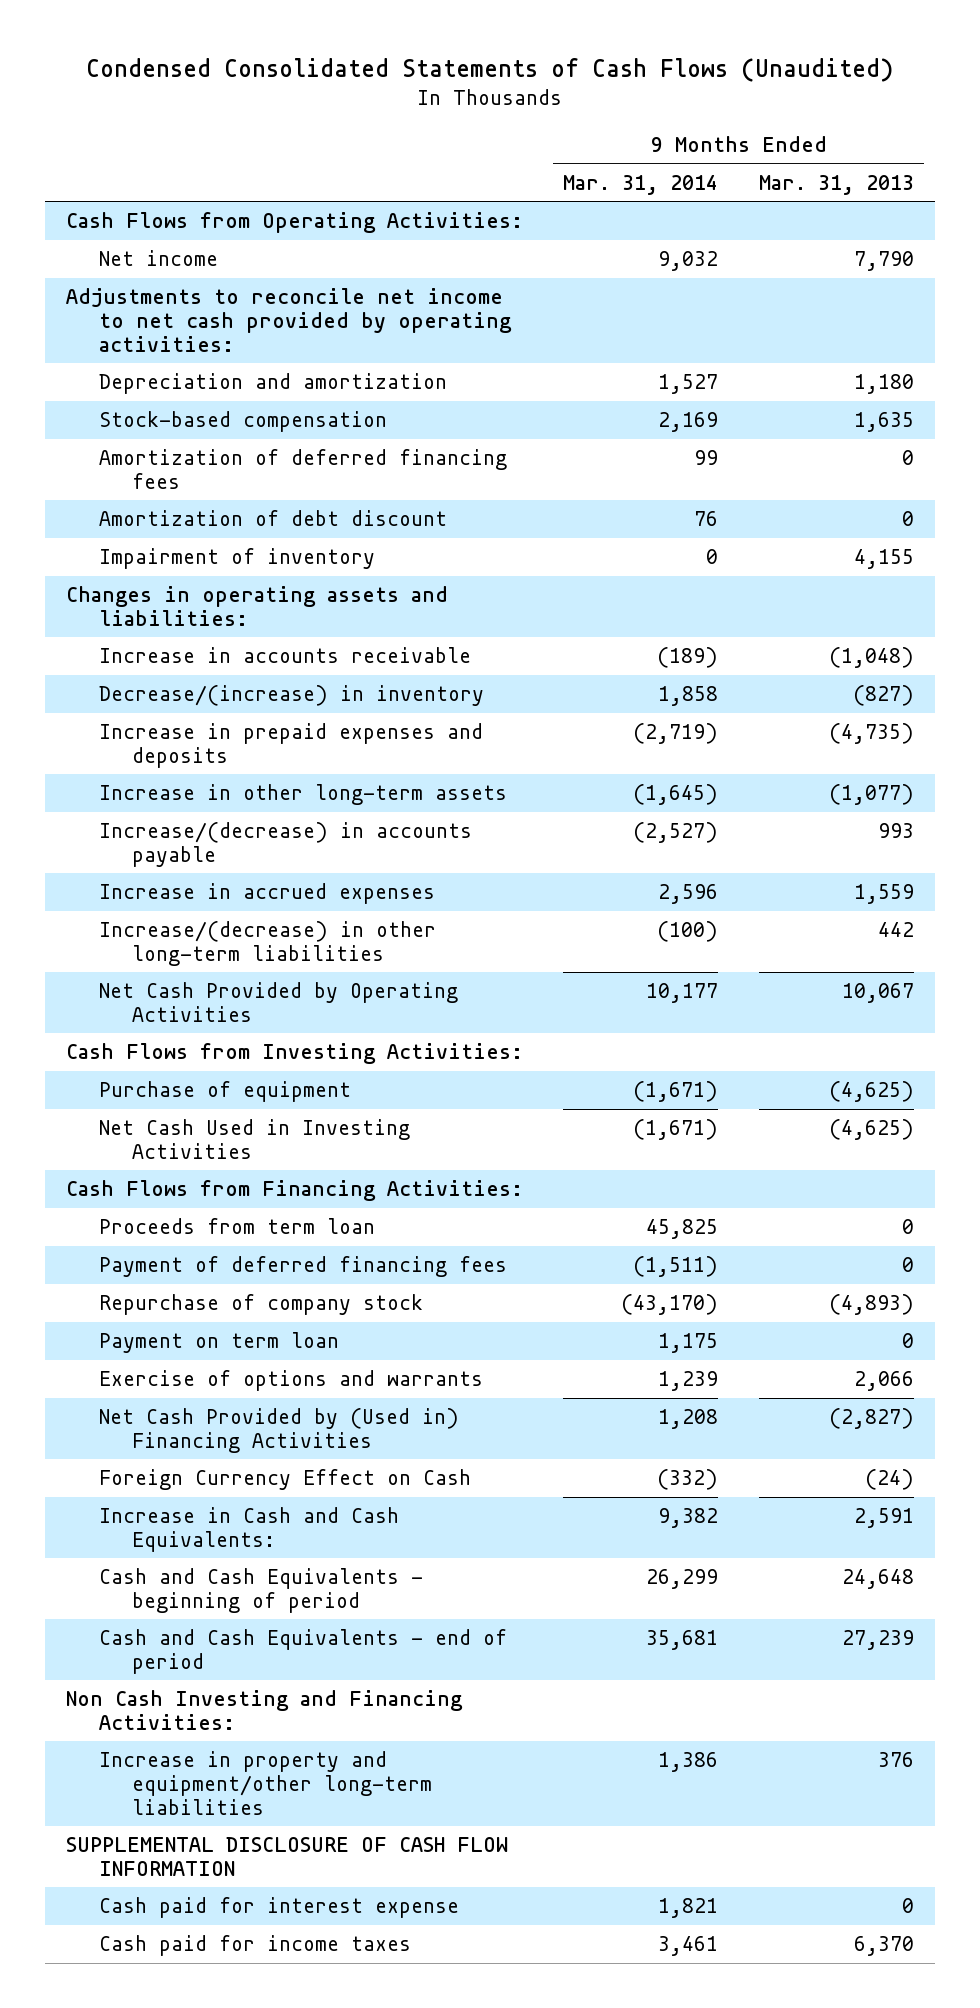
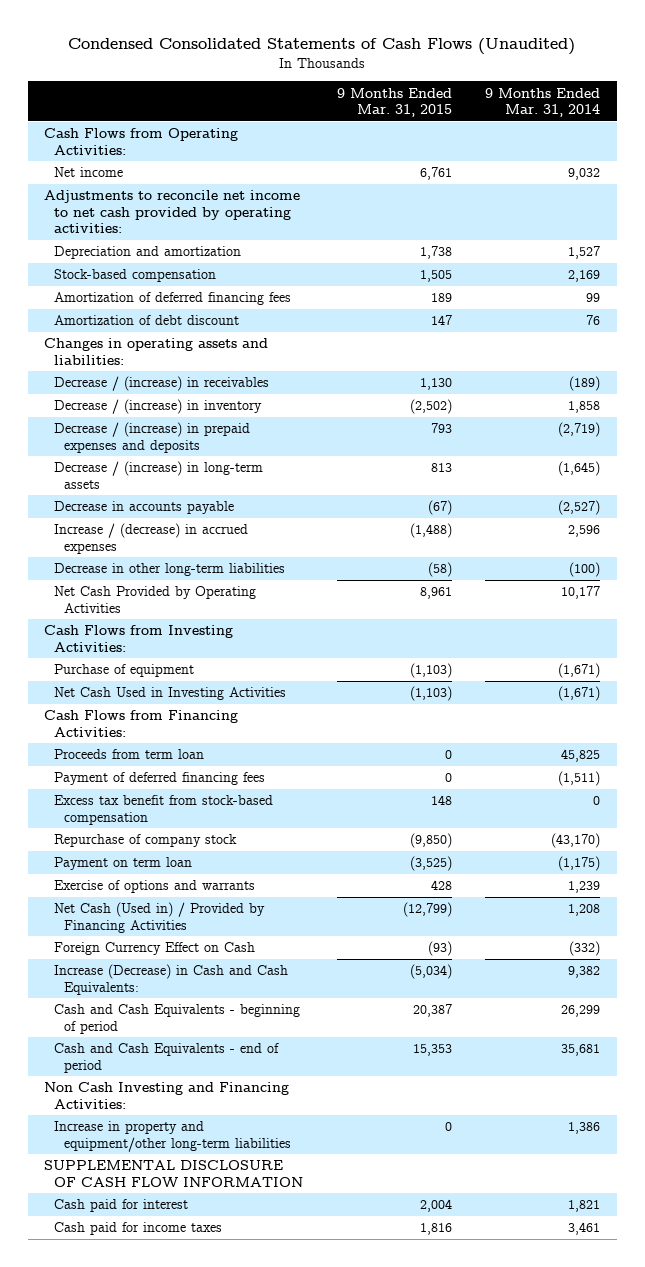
- | 9 Months Ended Mar. 31, 2014 | 9 Months Ended Mar. 31, 2013
+ | 9 Months Ended Mar. 31, 2015 | 9 Months Ended Mar. 31, 2014
- Impairment of inventory | 0 | 4,155
- Increase in accounts receivable | (189) | (1,048)
- Decrease/(increase) in inventory | 1,858 | (827)
- Increase in prepaid expenses and deposits | (2,719) | (4,735)
- Increase in other long-term assets | (1,645) | (1,077)
- Increase/(decrease) in accounts payable | (2,527) | 993
- Increase in accrued expenses | 2,596 | 1,559
- Increase/(decrease) in other long-term liabilities | (100) | 442
+ Decrease / (increase) in receivables | 1,130 | (189)
+ Decrease / (increase) in inventory | (2,502) | 1,858
+ Decrease / (increase) in prepaid expenses and deposits | 793 | (2,719)
+ Decrease / (increase) in long-term assets | 813 | (1,645)
+ Decrease in accounts payable | (67) | (2,527)
+ Increase / (decrease) in accrued expenses | (1,488) | 2,596
+ Decrease in other long-term liabilities | (58) | (100)
+ Excess tax benefit from stock-based compensation | 148 | 0
- Payment on term loan | 1,175 | 0
+ Payment on term loan | (3,525) | (1,175)
- Net Cash Provided by (Used in) Financing Activities | 1,208 | (2,827)
+ Net Cash (Used in) / Provided by Financing Activities | (12,799) | 1,208
- Increase in Cash and Cash Equivalents: | 9,382 | 2,591
+ Increase (Decrease) in Cash and Cash Equivalents: | (5,034) | 9,382
- Cash paid for interest expense | 1,821 | 0
+ Cash paid for interest | 2,004 | 1,821

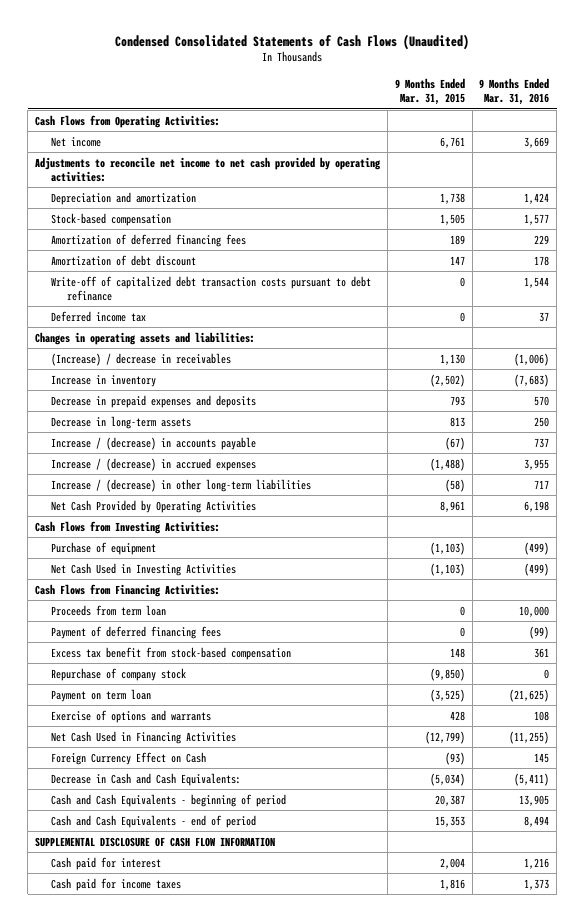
- | 9 Months Ended Mar. 31, 2015 | 9 Months Ended Mar. 31, 2014
+ | 9 Months Ended Mar. 31, 2015 | 9 Months Ended Mar. 31, 2016
+ Write-off of capitalized debt transaction costs pursuant to debt refinance | 0 | 1,544
+ Deferred income tax | 0 | 37
- Decrease / (increase) in receivables | 1,130 | (189)
- Decrease / (increase) in inventory | (2,502) | 1,858
- Decrease / (increase) in prepaid expenses and deposits | 793 | (2,719)
- Decrease / (increase) in long-term assets | 813 | (1,645)
- Decrease in accounts payable | (67) | (2,527)
+ (Increase) / decrease in receivables | 1,130 | (1,006)
+ Increase in inventory | (2,502) | (7,683)
+ Decrease in prepaid expenses and deposits | 793 | 570
+ Decrease in long-term assets | 813 | 250
+ Increase / (decrease) in accounts payable | (67) | 737
- Decrease in other long-term liabilities | (58) | (100)
+ Increase / (decrease) in other long-term liabilities | (58) | 717
- Net Cash (Used in) / Provided by Financing Activities | (12,799) | 1,208
+ Net Cash Used in Financing Activities | (12,799) | (11,255)
- Increase (Decrease) in Cash and Cash Equivalents: | (5,034) | 9,382
+ Decrease in Cash and Cash Equivalents: | (5,034) | (5,411)
- Non Cash Investing and Financing Activities:
- Increase in property and equipment/other long-term liabilities | 0 | 1,386

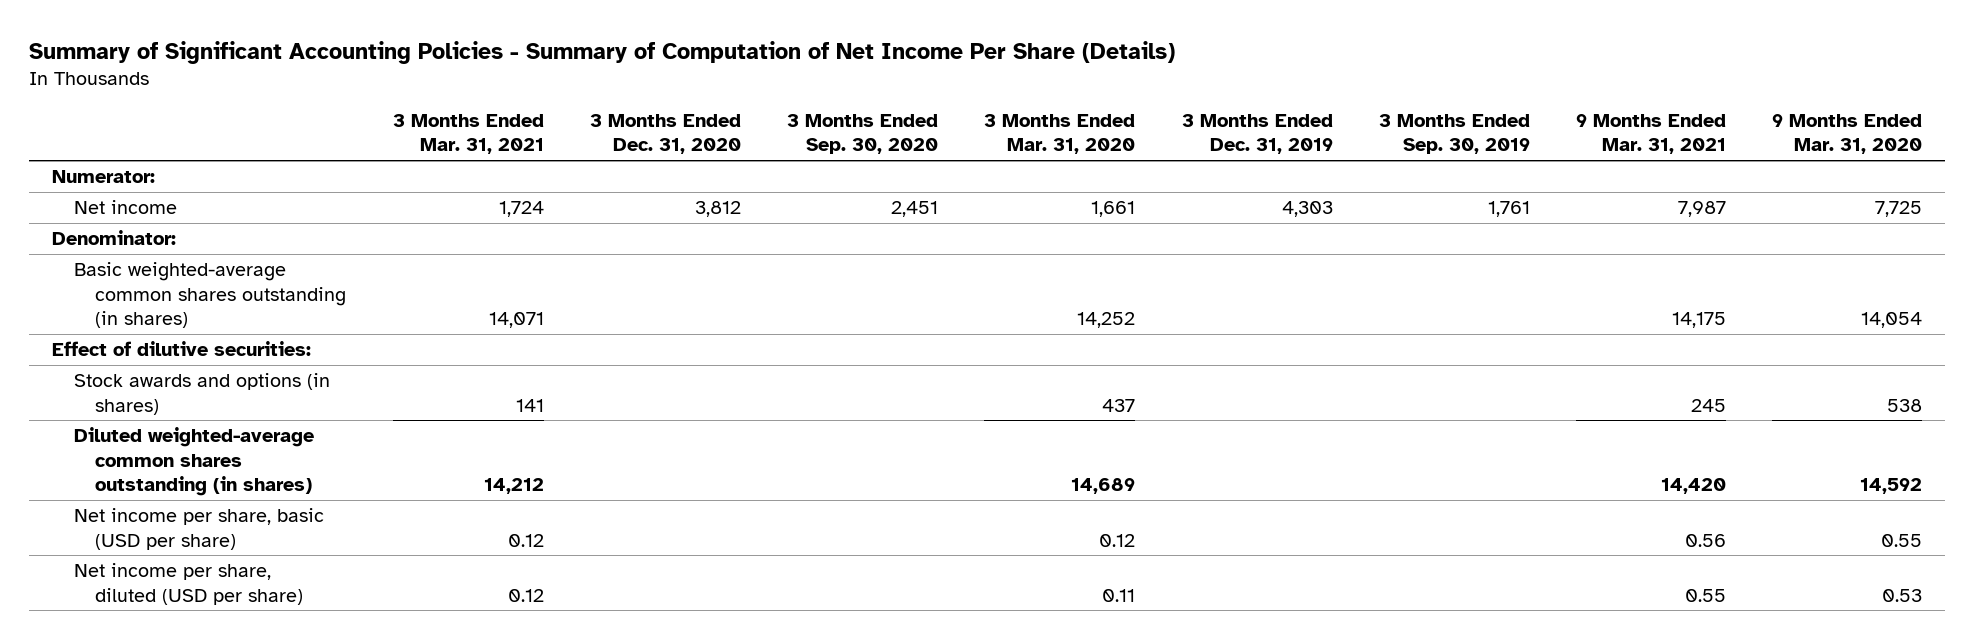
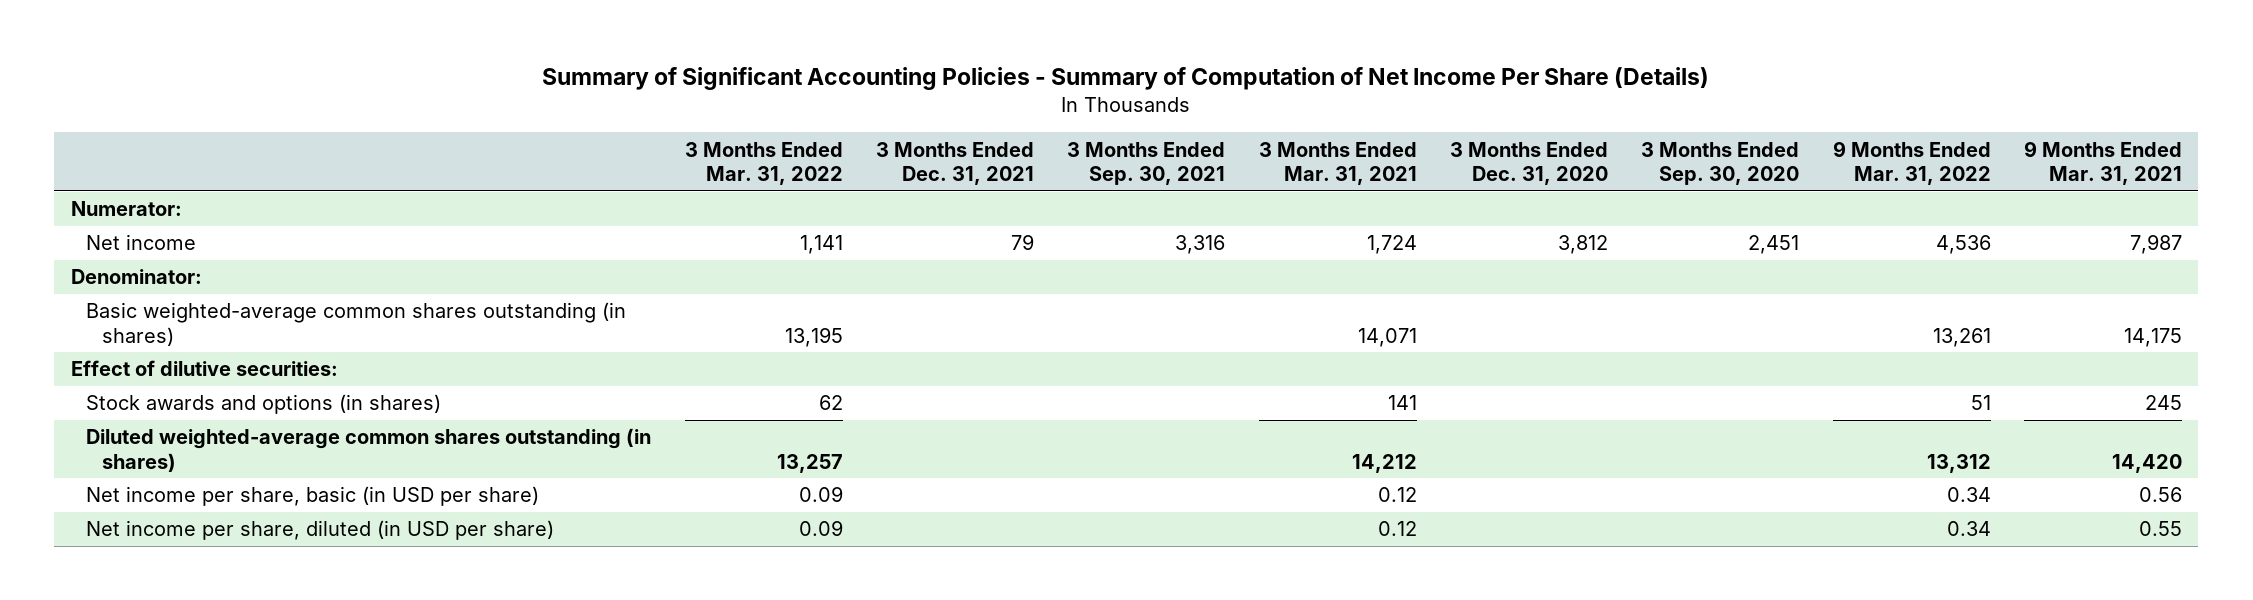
- | 3 Months Ended Mar. 31, 2021 | 3 Months Ended Dec. 31, 2020 | 3 Months Ended Sep. 30, 2020 | 3 Months Ended Mar. 31, 2020 | 3 Months Ended Dec. 31, 2019 | 3 Months Ended Sep. 30, 2019 | 9 Months Ended Mar. 31, 2021 | 9 Months Ended Mar. 31, 2020
+ | 3 Months Ended Mar. 31, 2022 | 3 Months Ended Dec. 31, 2021 | 3 Months Ended Sep. 30, 2021 | 3 Months Ended Mar. 31, 2021 | 3 Months Ended Dec. 31, 2020 | 3 Months Ended Sep. 30, 2020 | 9 Months Ended Mar. 31, 2022 | 9 Months Ended Mar. 31, 2021
- Net income per share, basic (USD per share) | 0.12 | | | 0.12 | | | 0.56 | 0.55
- Net income per share, diluted (USD per share) | 0.12 | | | 0.11 | | | 0.55 | 0.53
+ Net income per share, basic (in USD per share) | 0.09 | | | 0.12 | | | 0.34 | 0.56
+ Net income per share, diluted (in USD per share) | 0.09 | | | 0.12 | | | 0.34 | 0.55

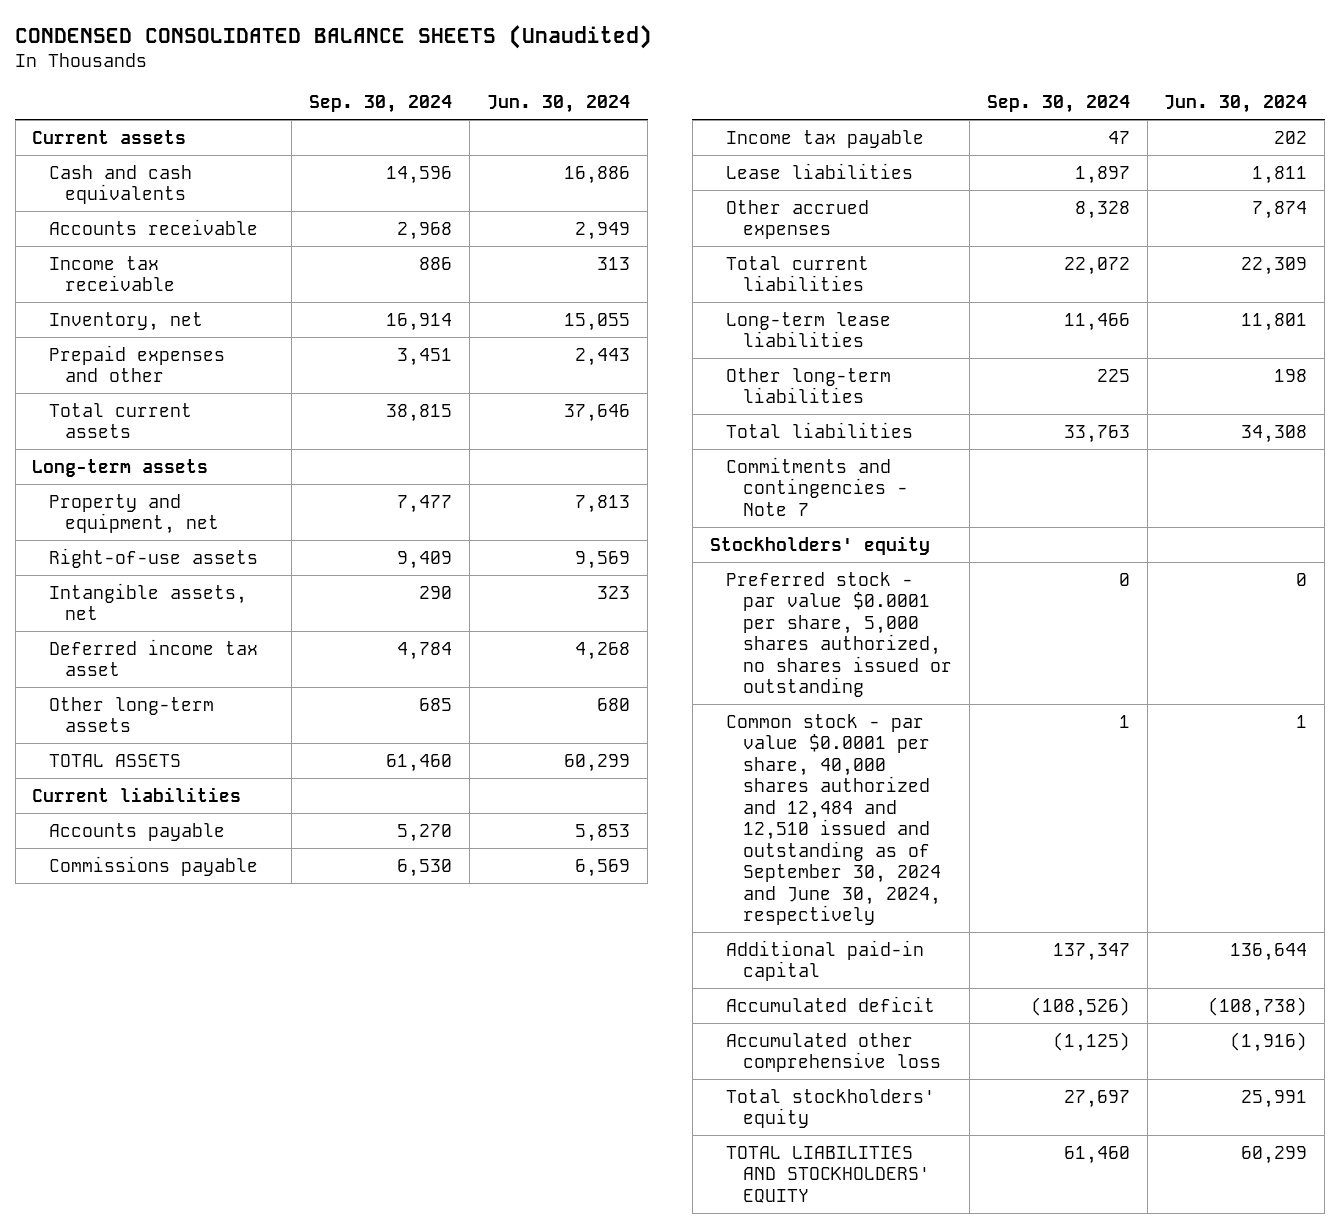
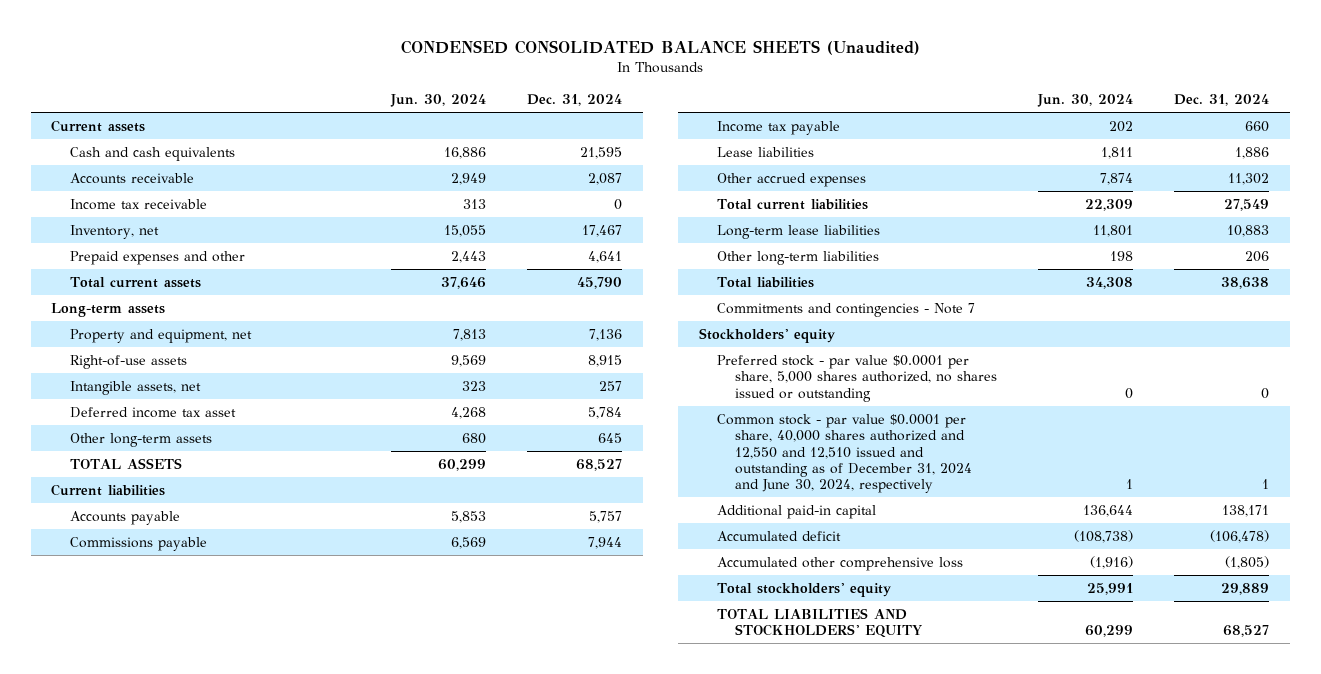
- | Sep. 30, 2024 | Jun. 30, 2024
+ | Jun. 30, 2024 | Dec. 31, 2024
- Common stock - par value $0.0001 per share, 40,000 shares authorized and 12,484 and 12,510 issued and outstanding as of September 30, 2024 and June 30, 2024, respectively | 1 | 1
+ Common stock - par value $0.0001 per share, 40,000 shares authorized and 12,550 and 12,510 issued and outstanding as of December 31, 2024 and June 30, 2024, respectively | 1 | 1

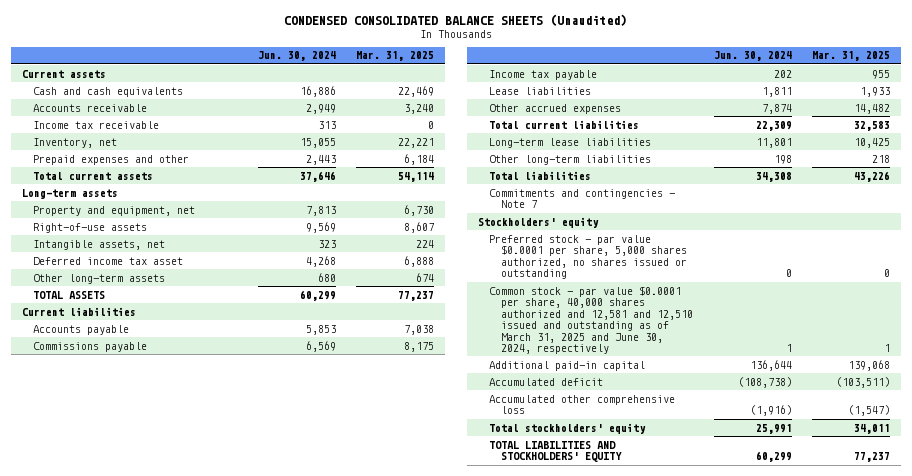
- | Jun. 30, 2024 | Dec. 31, 2024
+ | Jun. 30, 2024 | Mar. 31, 2025
- Common stock - par value $0.0001 per share, 40,000 shares authorized and 12,550 and 12,510 issued and outstanding as of December 31, 2024 and June 30, 2024, respectively | 1 | 1
+ Common stock - par value $0.0001 per share, 40,000 shares authorized and 12,581 and 12,510 issued and outstanding as of March 31, 2025 and June 30, 2024, respectively | 1 | 1

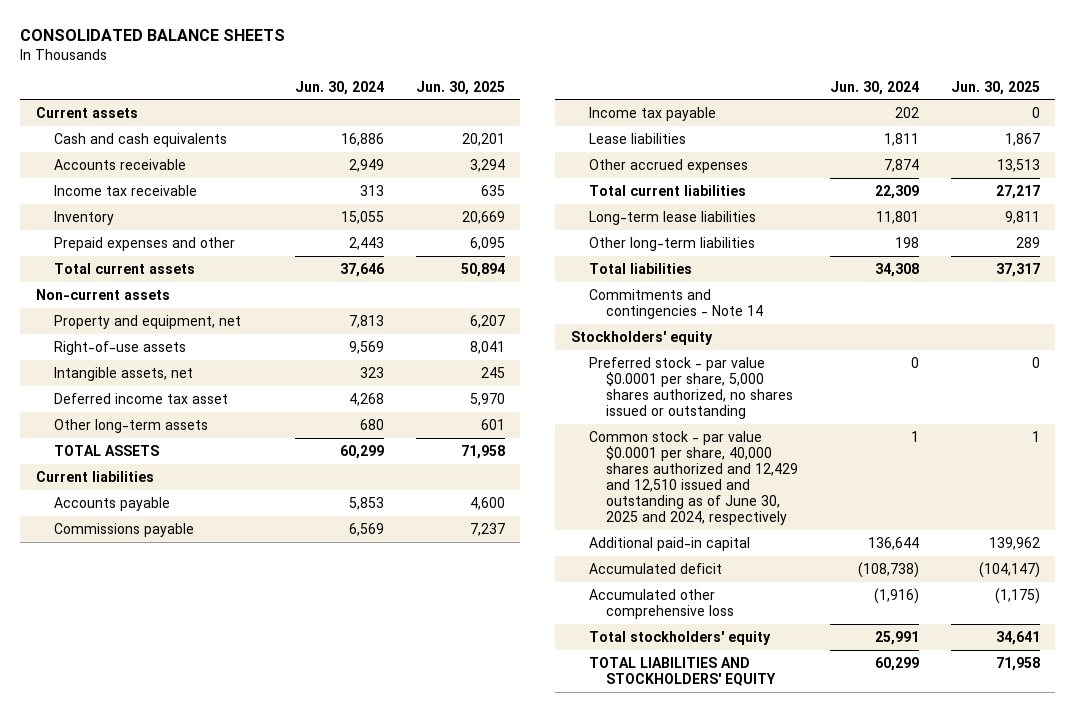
- CONDENSED CONSOLIDATED BALANCE SHEETS (Unaudited)
+ CONSOLIDATED BALANCE SHEETS
- | Jun. 30, 2024 | Mar. 31, 2025
+ | Jun. 30, 2024 | Jun. 30, 2025
- Inventory, net | 15,055 | 22,221
+ Inventory | 15,055 | 20,669
- Long-term assets
+ Non-current assets
- Commitments and contingencies - Note 7
+ Commitments and contingencies - Note 14
- Common stock - par value $0.0001 per share, 40,000 shares authorized and 12,581 and 12,510 issued and outstanding as of March 31, 2025 and June 30, 2024, respectively | 1 | 1
+ Common stock - par value $0.0001 per share, 40,000 shares authorized and 12,429 and 12,510 issued and outstanding as of June 30, 2025 and 2024, respectively | 1 | 1

